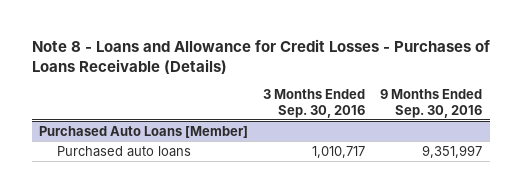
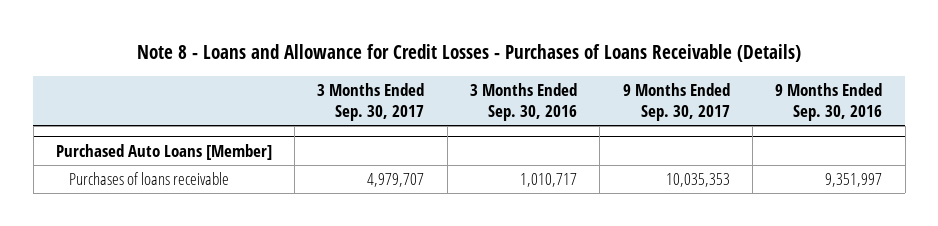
- | 3 Months Ended Sep. 30, 2016 | 9 Months Ended Sep. 30, 2016
+ | 3 Months Ended Sep. 30, 2017 | 3 Months Ended Sep. 30, 2016 | 9 Months Ended Sep. 30, 2017 | 9 Months Ended Sep. 30, 2016
@ Purchased Auto Loans [Member]
- Purchased auto loans | 1,010,717 | 9,351,997
+ Purchases of loans receivable | 4,979,707 | 1,010,717 | 10,035,353 | 9,351,997

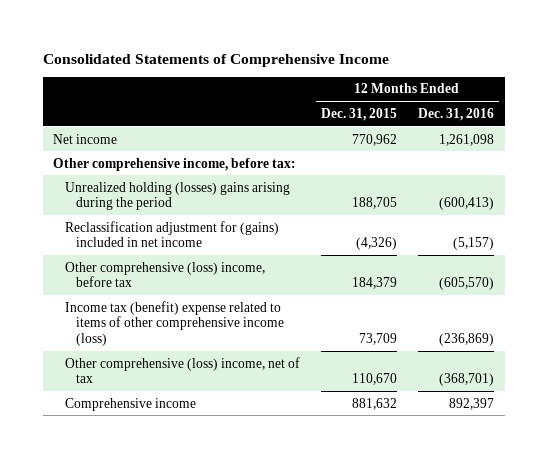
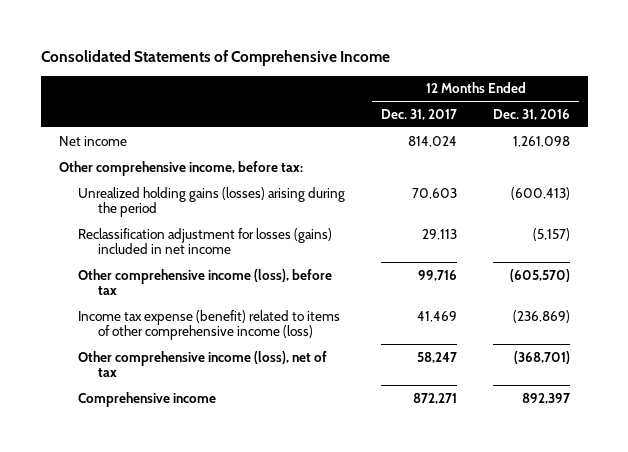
- | 12 Months Ended Dec. 31, 2015 | 12 Months Ended Dec. 31, 2016
+ | 12 Months Ended Dec. 31, 2017 | 12 Months Ended Dec. 31, 2016
- Unrealized holding (losses) gains arising during the period | 188,705 | (600,413)
- Reclassification adjustment for (gains) included in net income | (4,326) | (5,157)
- Other comprehensive (loss) income, before tax | 184,379 | (605,570)
- Income tax (benefit) expense related to items of other comprehensive income (loss) | 73,709 | (236,869)
- Other comprehensive (loss) income, net of tax | 110,670 | (368,701)
+ Unrealized holding gains (losses) arising during the period | 70,603 | (600,413)
+ Reclassification adjustment for losses (gains) included in net income | 29,113 | (5,157)
+ Other comprehensive income (loss), before tax | 99,716 | (605,570)
+ Income tax expense (benefit) related to items of other comprehensive income (loss) | 41,469 | (236,869)
+ Other comprehensive income (loss), net of tax | 58,247 | (368,701)

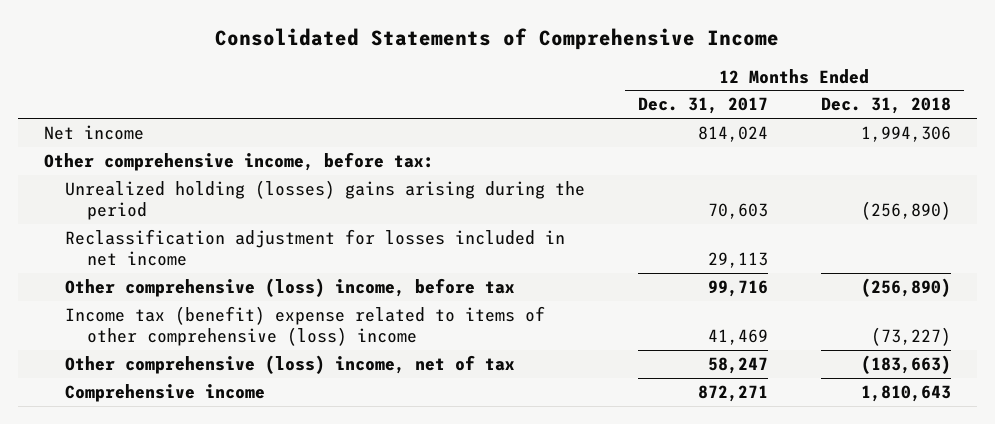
- | 12 Months Ended Dec. 31, 2017 | 12 Months Ended Dec. 31, 2016
+ | 12 Months Ended Dec. 31, 2017 | 12 Months Ended Dec. 31, 2018
- Unrealized holding gains (losses) arising during the period | 70,603 | (600,413)
- Reclassification adjustment for losses (gains) included in net income | 29,113 | (5,157)
- Other comprehensive income (loss), before tax | 99,716 | (605,570)
- Income tax expense (benefit) related to items of other comprehensive income (loss) | 41,469 | (236,869)
- Other comprehensive income (loss), net of tax | 58,247 | (368,701)
+ Unrealized holding (losses) gains arising during the period | 70,603 | (256,890)
+ Reclassification adjustment for losses included in net income | 29,113 |
+ Other comprehensive (loss) income, before tax | 99,716 | (256,890)
+ Income tax (benefit) expense related to items of other comprehensive (loss) income | 41,469 | (73,227)
+ Other comprehensive (loss) income, net of tax | 58,247 | (183,663)

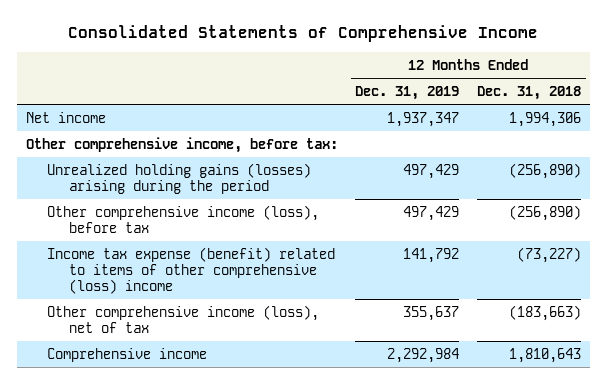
- | 12 Months Ended Dec. 31, 2017 | 12 Months Ended Dec. 31, 2018
+ | 12 Months Ended Dec. 31, 2019 | 12 Months Ended Dec. 31, 2018
- Unrealized holding (losses) gains arising during the period | 70,603 | (256,890)
- Reclassification adjustment for losses included in net income | 29,113 |
- Other comprehensive (loss) income, before tax | 99,716 | (256,890)
- Income tax (benefit) expense related to items of other comprehensive (loss) income | 41,469 | (73,227)
- Other comprehensive (loss) income, net of tax | 58,247 | (183,663)
+ Unrealized holding gains (losses) arising during the period | 497,429 | (256,890)
+ Other comprehensive income (loss), before tax | 497,429 | (256,890)
+ Income tax expense (benefit) related to items of other comprehensive (loss) income | 141,792 | (73,227)
+ Other comprehensive income (loss), net of tax | 355,637 | (183,663)

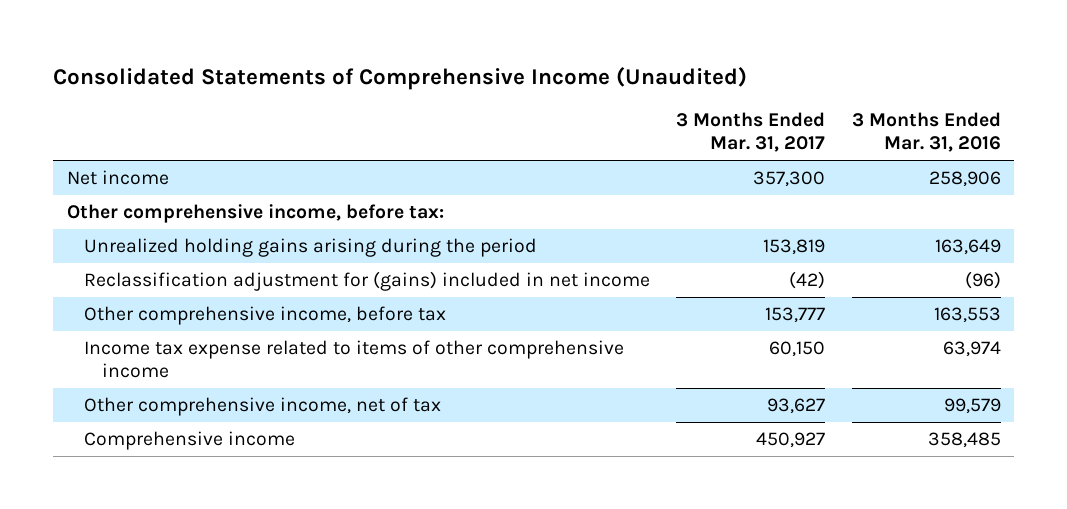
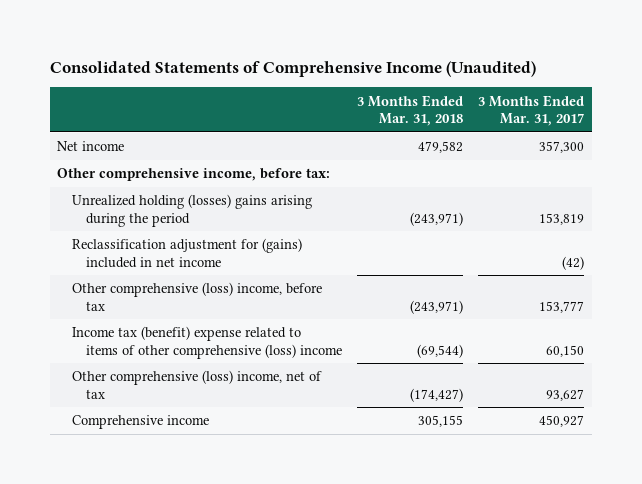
- | 3 Months Ended Mar. 31, 2017 | 3 Months Ended Mar. 31, 2016
+ | 3 Months Ended Mar. 31, 2018 | 3 Months Ended Mar. 31, 2017
- Unrealized holding gains arising during the period | 153,819 | 163,649
+ Unrealized holding (losses) gains arising during the period | (243,971) | 153,819
- Other comprehensive income, before tax | 153,777 | 163,553
- Income tax expense related to items of other comprehensive income | 60,150 | 63,974
- Other comprehensive income, net of tax | 93,627 | 99,579
+ Other comprehensive (loss) income, before tax | (243,971) | 153,777
+ Income tax (benefit) expense related to items of other comprehensive (loss) income | (69,544) | 60,150
+ Other comprehensive (loss) income, net of tax | (174,427) | 93,627

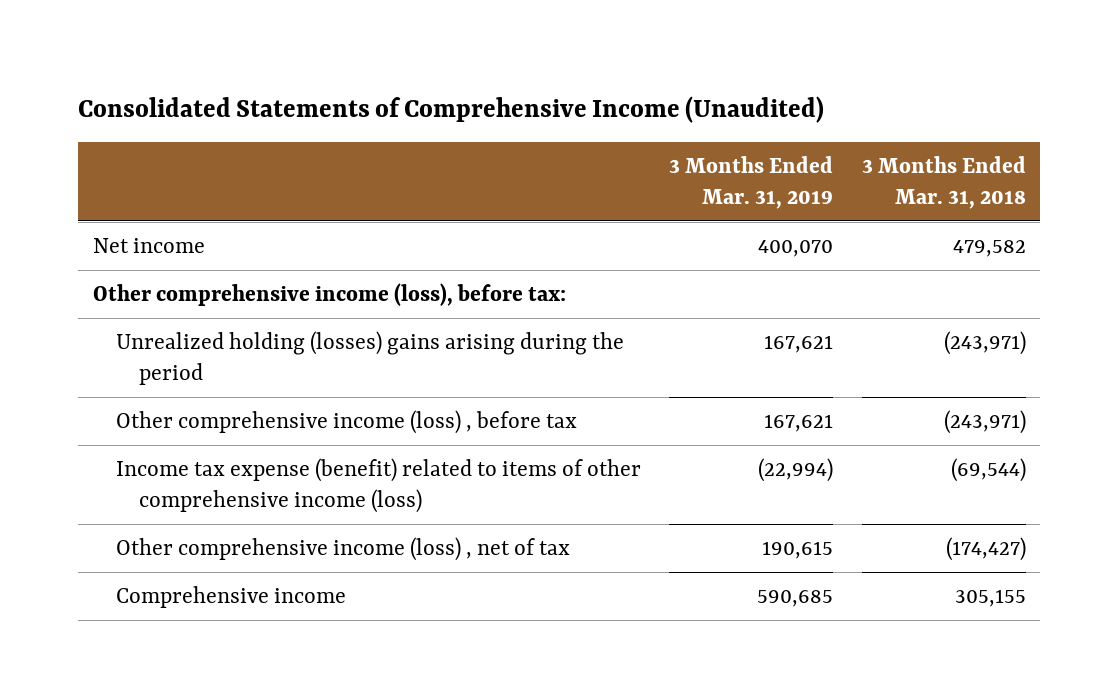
- | 3 Months Ended Mar. 31, 2018 | 3 Months Ended Mar. 31, 2017
+ | 3 Months Ended Mar. 31, 2019 | 3 Months Ended Mar. 31, 2018
- Other comprehensive income, before tax:
+ Other comprehensive income (loss), before tax:
- Reclassification adjustment for (gains) included in net income | | (42)
- Other comprehensive (loss) income, before tax | (243,971) | 153,777
- Income tax (benefit) expense related to items of other comprehensive (loss) income | (69,544) | 60,150
- Other comprehensive (loss) income, net of tax | (174,427) | 93,627
+ Other comprehensive income (loss) , before tax | 167,621 | (243,971)
+ Income tax expense (benefit) related to items of other comprehensive income (loss) | (22,994) | (69,544)
+ Other comprehensive income (loss) , net of tax | 190,615 | (174,427)

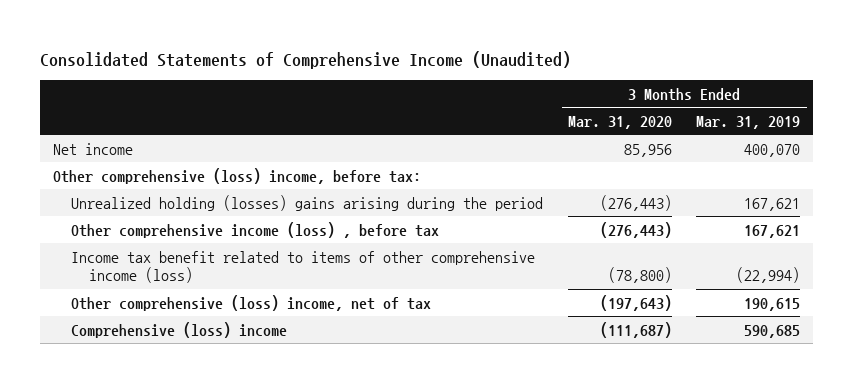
- | 3 Months Ended Mar. 31, 2019 | 3 Months Ended Mar. 31, 2018
+ | 3 Months Ended Mar. 31, 2020 | 3 Months Ended Mar. 31, 2019
- Other comprehensive income (loss), before tax:
+ Other comprehensive (loss) income, before tax:
- Income tax expense (benefit) related to items of other comprehensive income (loss) | (22,994) | (69,544)
- Other comprehensive income (loss) , net of tax | 190,615 | (174,427)
- Comprehensive income | 590,685 | 305,155
+ Income tax benefit related to items of other comprehensive income (loss) | (78,800) | (22,994)
+ Other comprehensive (loss) income, net of tax | (197,643) | 190,615
+ Comprehensive (loss) income | (111,687) | 590,685

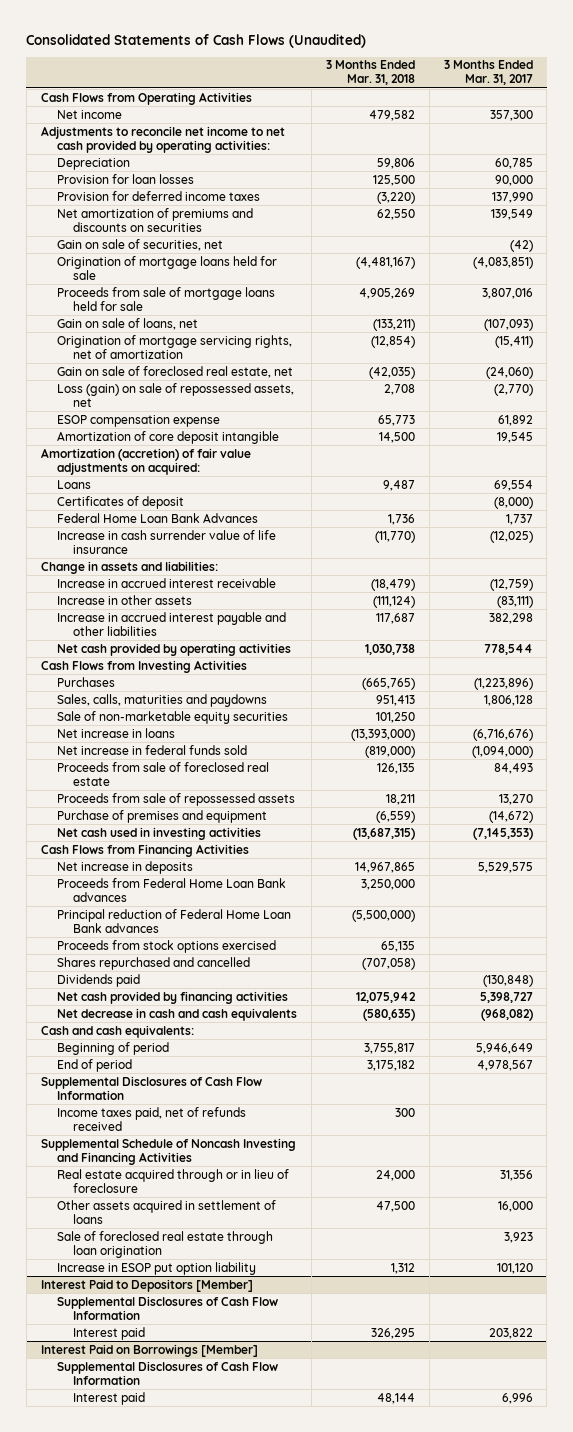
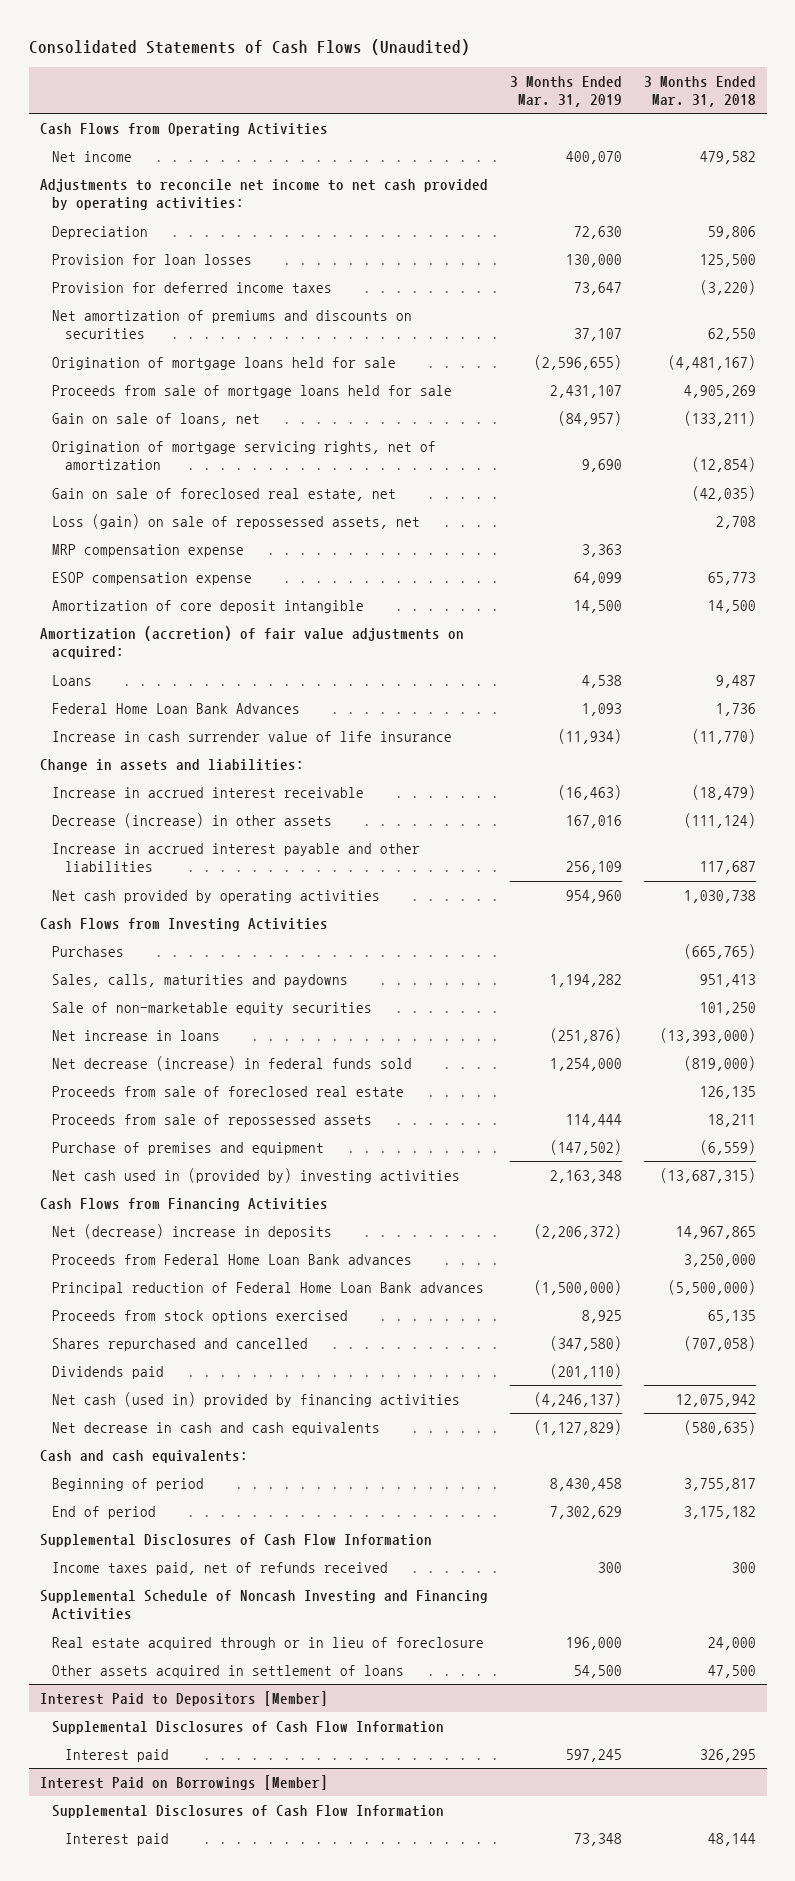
- | 3 Months Ended Mar. 31, 2018 | 3 Months Ended Mar. 31, 2017
+ | 3 Months Ended Mar. 31, 2019 | 3 Months Ended Mar. 31, 2018
- Gain on sale of securities, net | | (42)
+ MRP compensation expense | 3,363 |
- Certificates of deposit | | (8,000)
- Increase in other assets | (111,124) | (83,111)
+ Decrease (increase) in other assets | 167,016 | (111,124)
- Net increase in federal funds sold | (819,000) | (1,094,000)
+ Net decrease (increase) in federal funds sold | 1,254,000 | (819,000)
- Net cash used in investing activities | (13,687,315) | (7,145,353)
+ Net cash used in (provided by) investing activities | 2,163,348 | (13,687,315)
- Net increase in deposits | 14,967,865 | 5,529,575
+ Net (decrease) increase in deposits | (2,206,372) | 14,967,865
- Net cash provided by financing activities | 12,075,942 | 5,398,727
+ Net cash (used in) provided by financing activities | (4,246,137) | 12,075,942
- Sale of foreclosed real estate through loan origination | | 3,923
- Increase in ESOP put option liability | 1,312 | 101,120

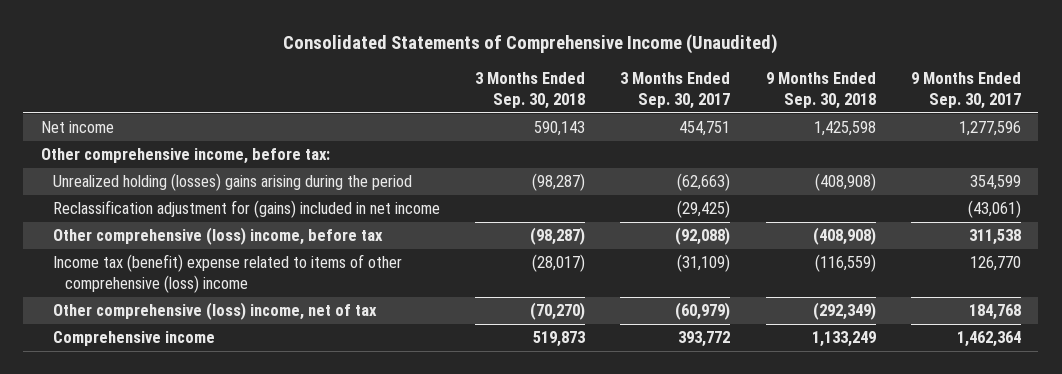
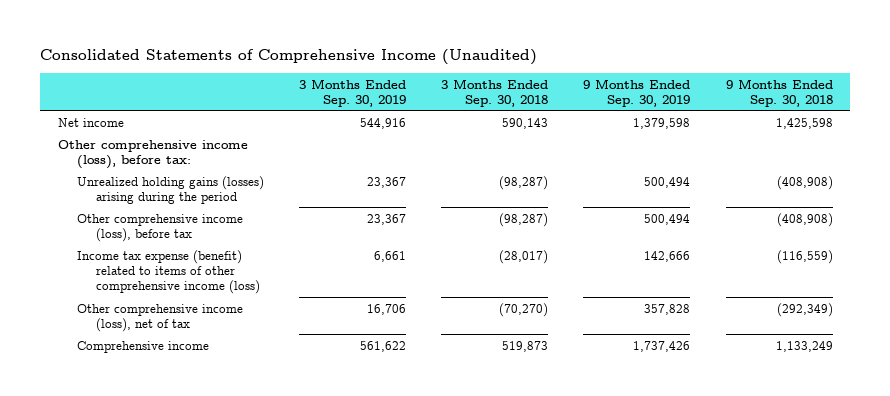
- | 3 Months Ended Sep. 30, 2018 | 3 Months Ended Sep. 30, 2017 | 9 Months Ended Sep. 30, 2018 | 9 Months Ended Sep. 30, 2017
+ | 3 Months Ended Sep. 30, 2019 | 3 Months Ended Sep. 30, 2018 | 9 Months Ended Sep. 30, 2019 | 9 Months Ended Sep. 30, 2018
- Other comprehensive income, before tax:
- Unrealized holding (losses) gains arising during the period | (98,287) | (62,663) | (408,908) | 354,599
- Reclassification adjustment for (gains) included in net income | | (29,425) | | (43,061)
- Other comprehensive (loss) income, before tax | (98,287) | (92,088) | (408,908) | 311,538
- Income tax (benefit) expense related to items of other comprehensive (loss) income | (28,017) | (31,109) | (116,559) | 126,770
- Other comprehensive (loss) income, net of tax | (70,270) | (60,979) | (292,349) | 184,768
+ Other comprehensive income (loss), before tax:
+ Unrealized holding gains (losses) arising during the period | 23,367 | (98,287) | 500,494 | (408,908)
+ Other comprehensive income (loss), before tax | 23,367 | (98,287) | 500,494 | (408,908)
+ Income tax expense (benefit) related to items of other comprehensive income (loss) | 6,661 | (28,017) | 142,666 | (116,559)
+ Other comprehensive income (loss), net of tax | 16,706 | (70,270) | 357,828 | (292,349)

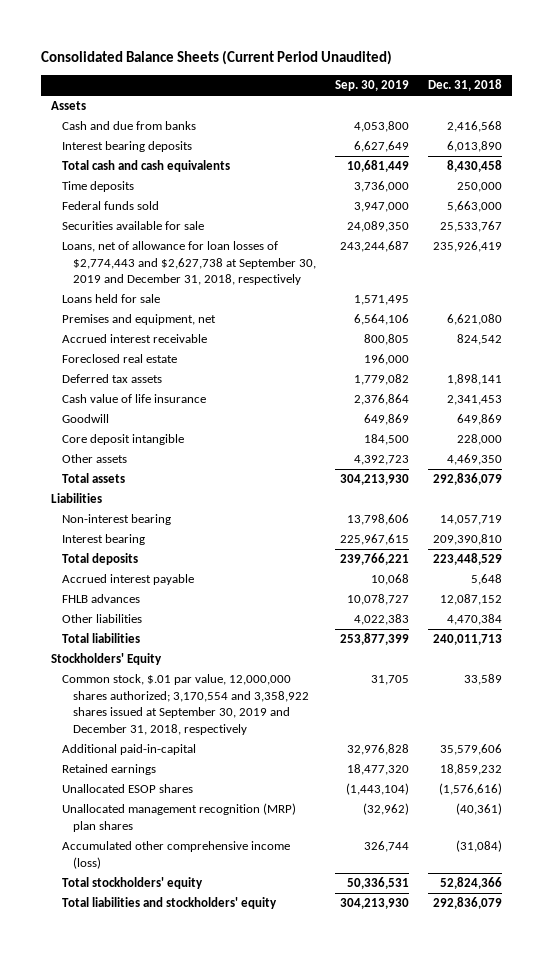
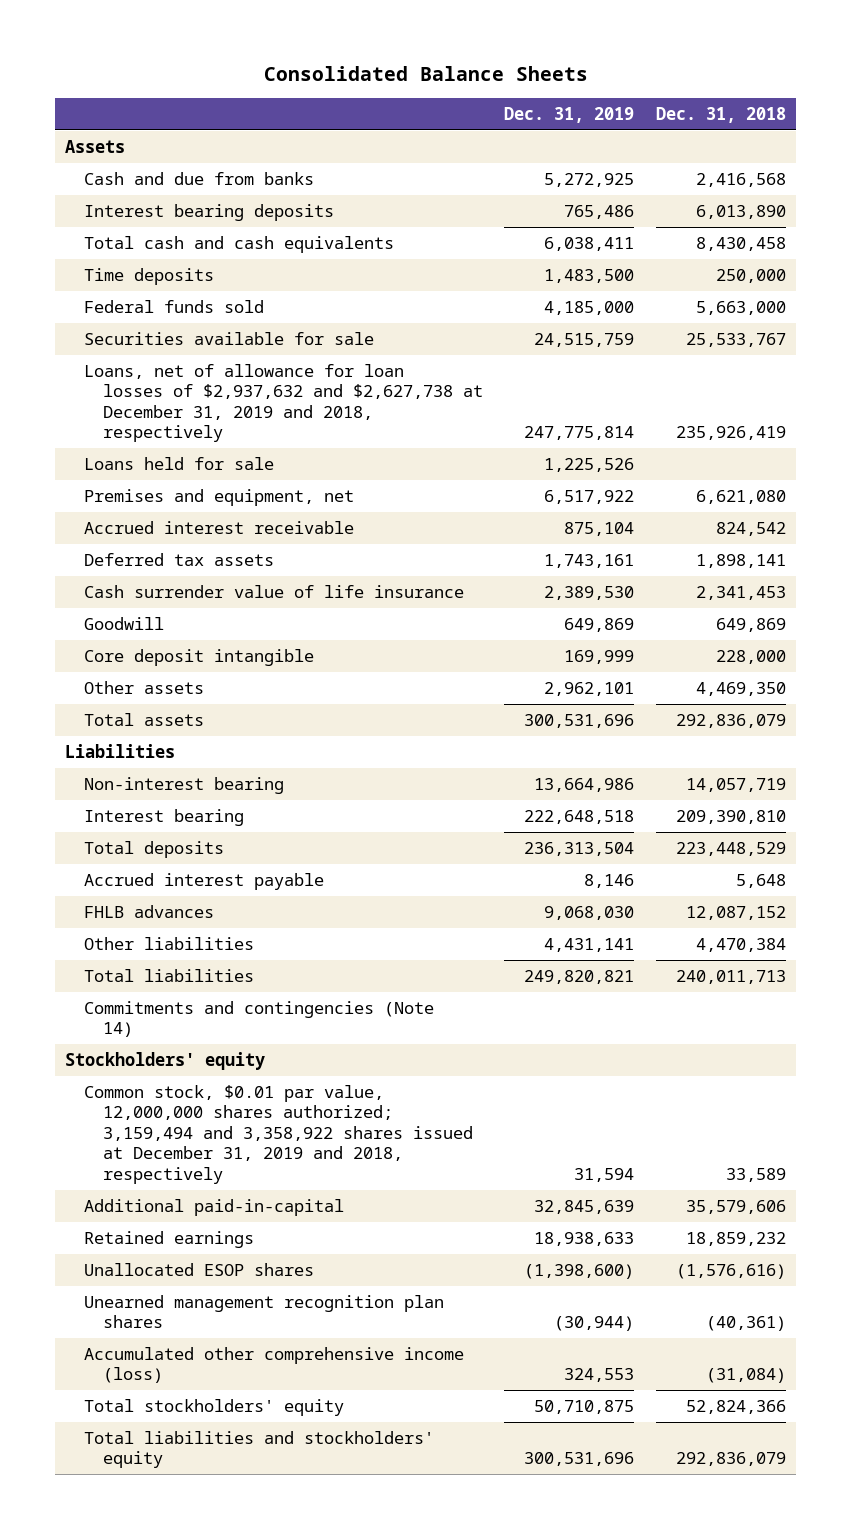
- Consolidated Balance Sheets (Current Period Unaudited)
+ Consolidated Balance Sheets
- | Sep. 30, 2019 | Dec. 31, 2018
+ | Dec. 31, 2019 | Dec. 31, 2018
- Loans, net of allowance for loan losses of $2,774,443 and $2,627,738 at September 30, 2019 and December 31, 2018, respectively | 243,244,687 | 235,926,419
+ Loans, net of allowance for loan losses of $2,937,632 and $2,627,738 at December 31, 2019 and 2018, respectively | 247,775,814 | 235,926,419
- Foreclosed real estate | 196,000 |
- Cash value of life insurance | 2,376,864 | 2,341,453
+ Cash surrender value of life insurance | 2,389,530 | 2,341,453
- Stockholders' Equity
- Common stock, $.01 par value, 12,000,000 shares authorized; 3,170,554 and 3,358,922 shares issued at September 30, 2019 and December 31, 2018, respectively | 31,705 | 33,589
+ Commitments and contingencies (Note 14)
+ Stockholders' equity
+ Common stock, $0.01 par value, 12,000,000 shares authorized; 3,159,494 and 3,358,922 shares issued at December 31, 2019 and 2018, respectively | 31,594 | 33,589
- Unallocated management recognition (MRP) plan shares | (32,962) | (40,361)
+ Unearned management recognition plan shares | (30,944) | (40,361)

